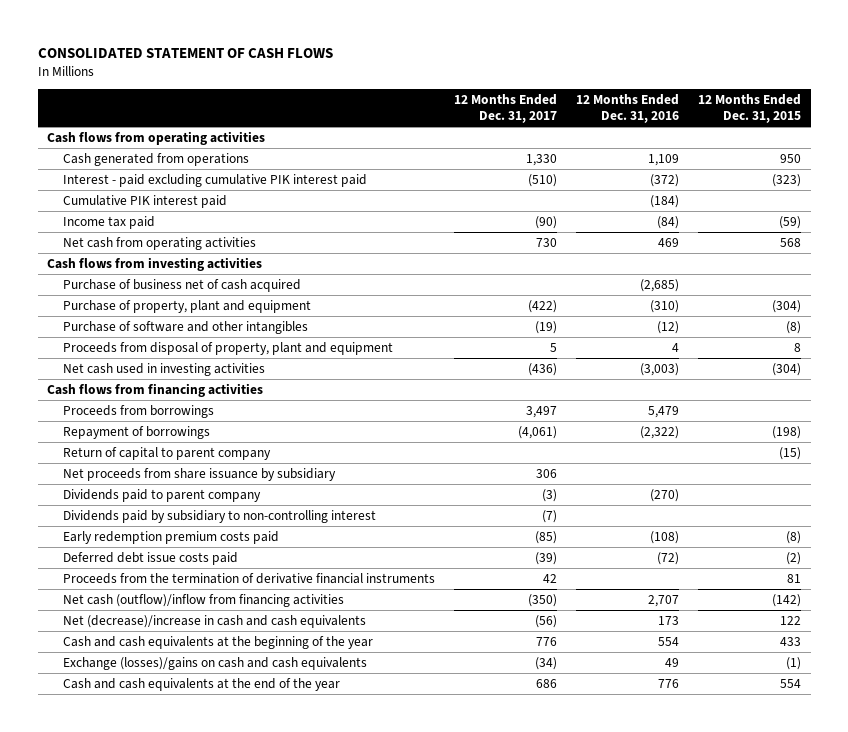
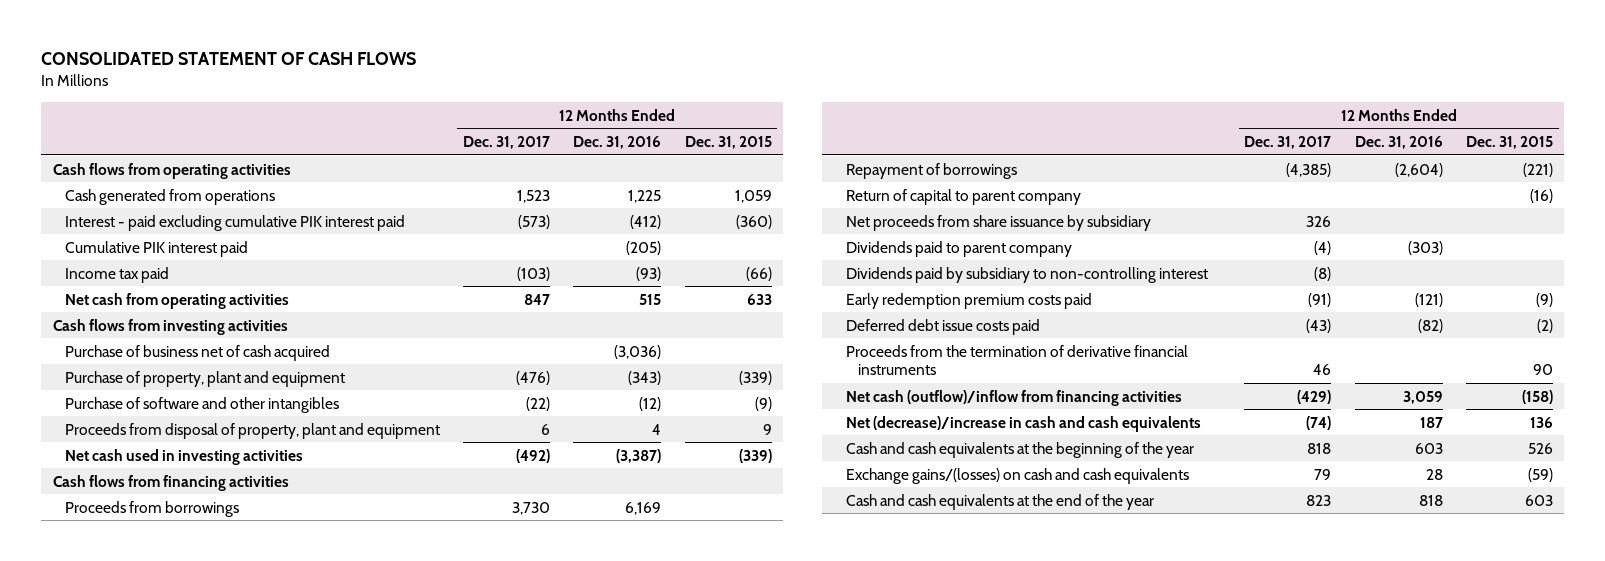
- Cash generated from operations | 1,330 | 1,109 | 950
- Interest - paid excluding cumulative PIK interest paid | (510) | (372) | (323)
- Cumulative PIK interest paid | | (184) |
- Income tax paid | (90) | (84) | (59)
- Net cash from operating activities | 730 | 469 | 568
+ Cash generated from operations | 1,523 | 1,225 | 1,059
+ Interest - paid excluding cumulative PIK interest paid | (573) | (412) | (360)
+ Cumulative PIK interest paid | | (205) |
+ Income tax paid | (103) | (93) | (66)
+ Net cash from operating activities | 847 | 515 | 633
- Purchase of business net of cash acquired | | (2,685) |
- Purchase of property, plant and equipment | (422) | (310) | (304)
- Purchase of software and other intangibles | (19) | (12) | (8)
- Proceeds from disposal of property, plant and equipment | 5 | 4 | 8
- Net cash used in investing activities | (436) | (3,003) | (304)
+ Purchase of business net of cash acquired | | (3,036) |
+ Purchase of property, plant and equipment | (476) | (343) | (339)
+ Purchase of software and other intangibles | (22) | (12) | (9)
+ Proceeds from disposal of property, plant and equipment | 6 | 4 | 9
+ Net cash used in investing activities | (492) | (3,387) | (339)
- Proceeds from borrowings | 3,497 | 5,479 |
- Repayment of borrowings | (4,061) | (2,322) | (198)
- Return of capital to parent company | | | (15)
- Net proceeds from share issuance by subsidiary | 306 | |
- Dividends paid to parent company | (3) | (270) |
- Dividends paid by subsidiary to non-controlling interest | (7) | |
- Early redemption premium costs paid | (85) | (108) | (8)
- Deferred debt issue costs paid | (39) | (72) | (2)
- Proceeds from the termination of derivative financial instruments | 42 | | 81
- Net cash (outflow)/inflow from financing activities | (350) | 2,707 | (142)
- Net (decrease)/increase in cash and cash equivalents | (56) | 173 | 122
- Cash and cash equivalents at the beginning of the year | 776 | 554 | 433
- Exchange (losses)/gains on cash and cash equivalents | (34) | 49 | (1)
- Cash and cash equivalents at the end of the year | 686 | 776 | 554
+ Proceeds from borrowings | 3,730 | 6,169 |
+ Repayment of borrowings | (4,385) | (2,604) | (221)
+ Return of capital to parent company | | | (16)
+ Net proceeds from share issuance by subsidiary | 326 | |
+ Dividends paid to parent company | (4) | (303) |
+ Dividends paid by subsidiary to non-controlling interest | (8) | |
+ Early redemption premium costs paid | (91) | (121) | (9)
+ Deferred debt issue costs paid | (43) | (82) | (2)
+ Proceeds from the termination of derivative financial instruments | 46 | | 90
+ Net cash (outflow)/inflow from financing activities | (429) | 3,059 | (158)
+ Net (decrease)/increase in cash and cash equivalents | (74) | 187 | 136
+ Cash and cash equivalents at the beginning of the year | 818 | 603 | 526
+ Exchange gains/(losses) on cash and cash equivalents | 79 | 28 | (59)
+ Cash and cash equivalents at the end of the year | 823 | 818 | 603

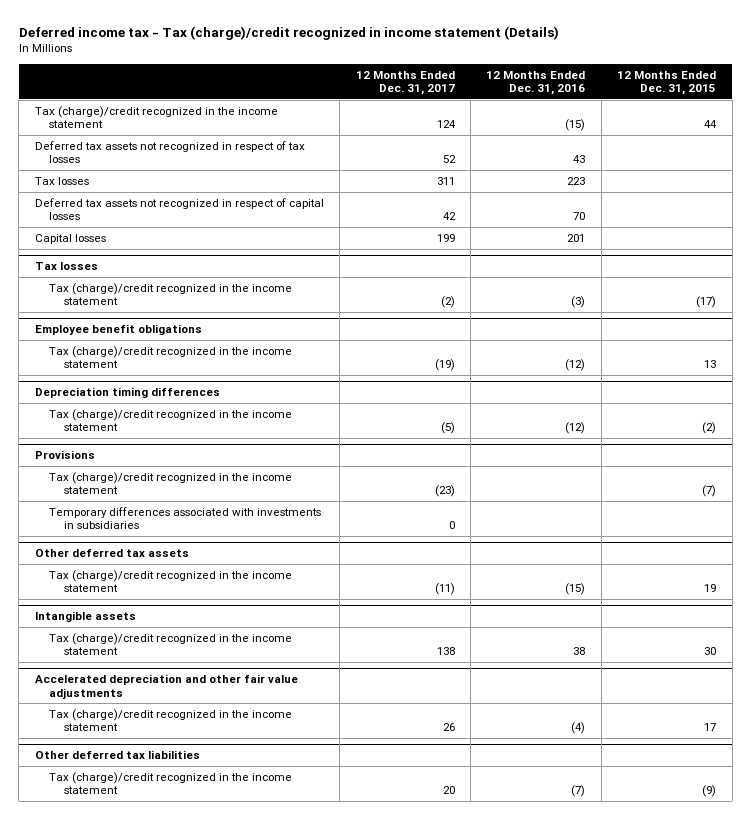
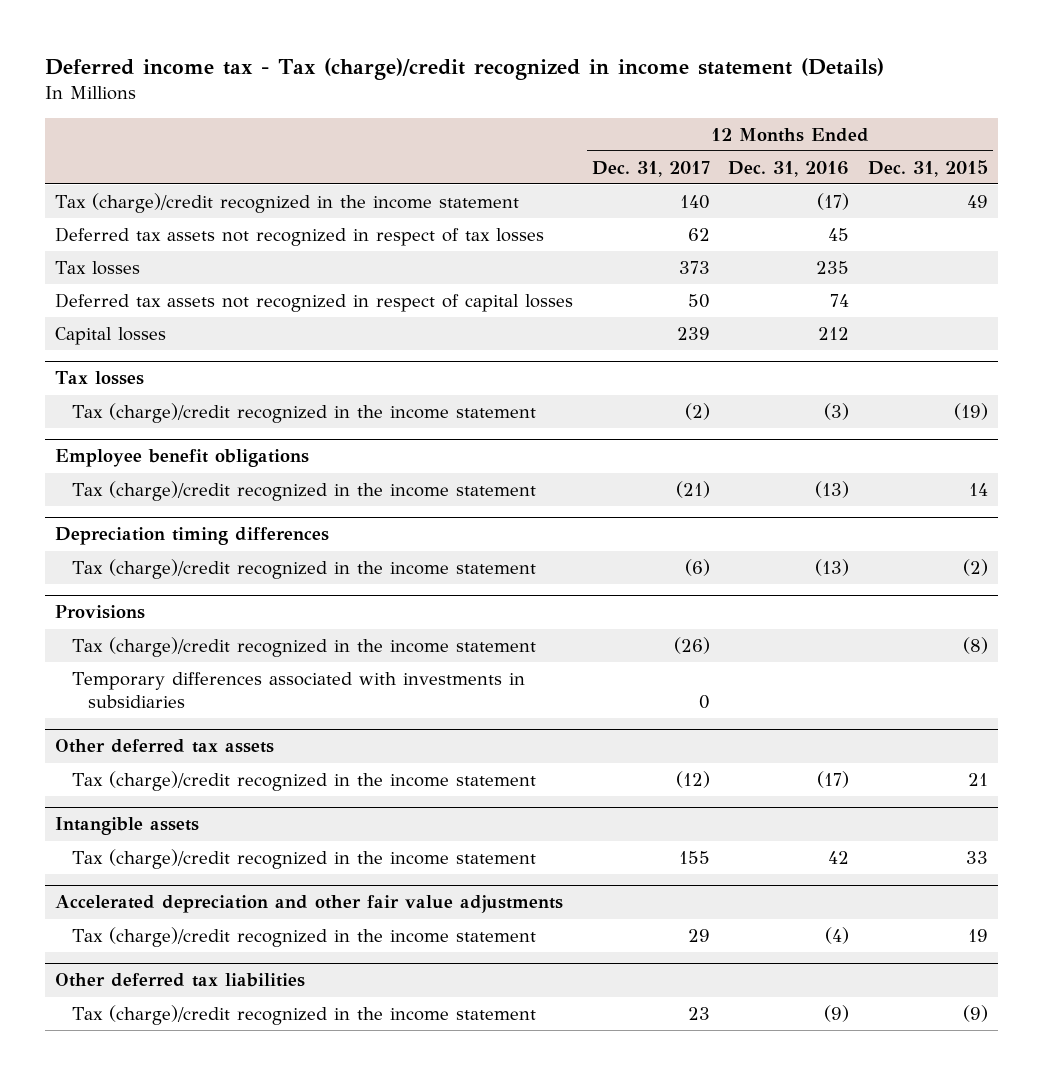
- Tax (charge)/credit recognized in the income statement | 124 | (15) | 44
- Deferred tax assets not recognized in respect of tax losses | 52 | 43 |
- Tax losses | 311 | 223 |
- Deferred tax assets not recognized in respect of capital losses | 42 | 70 |
- Capital losses | 199 | 201 |
+ Tax (charge)/credit recognized in the income statement | 140 | (17) | 49
+ Deferred tax assets not recognized in respect of tax losses | 62 | 45 |
+ Tax losses | 373 | 235 |
+ Deferred tax assets not recognized in respect of capital losses | 50 | 74 |
+ Capital losses | 239 | 212 |
@ Tax losses
- Tax (charge)/credit recognized in the income statement | (2) | (3) | (17)
+ Tax (charge)/credit recognized in the income statement | (2) | (3) | (19)
@ Employee benefit obligations
- Tax (charge)/credit recognized in the income statement | (19) | (12) | 13
+ Tax (charge)/credit recognized in the income statement | (21) | (13) | 14
@ Depreciation timing differences
- Tax (charge)/credit recognized in the income statement | (5) | (12) | (2)
+ Tax (charge)/credit recognized in the income statement | (6) | (13) | (2)
@ Provisions
- Tax (charge)/credit recognized in the income statement | (23) | | (7)
+ Tax (charge)/credit recognized in the income statement | (26) | | (8)
@ Other deferred tax assets
- Tax (charge)/credit recognized in the income statement | (11) | (15) | 19
+ Tax (charge)/credit recognized in the income statement | (12) | (17) | 21
@ Intangible assets
- Tax (charge)/credit recognized in the income statement | 138 | 38 | 30
+ Tax (charge)/credit recognized in the income statement | 155 | 42 | 33
@ Accelerated depreciation and other fair value adjustments
- Tax (charge)/credit recognized in the income statement | 26 | (4) | 17
+ Tax (charge)/credit recognized in the income statement | 29 | (4) | 19
@ Other deferred tax liabilities
- Tax (charge)/credit recognized in the income statement | 20 | (7) | (9)
+ Tax (charge)/credit recognized in the income statement | 23 | (9) | (9)

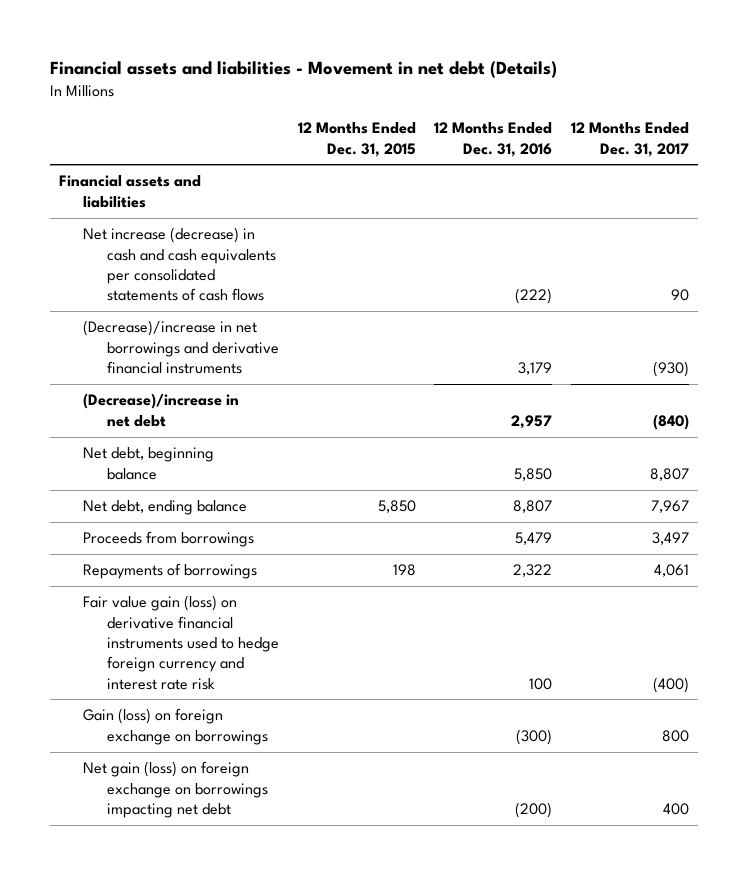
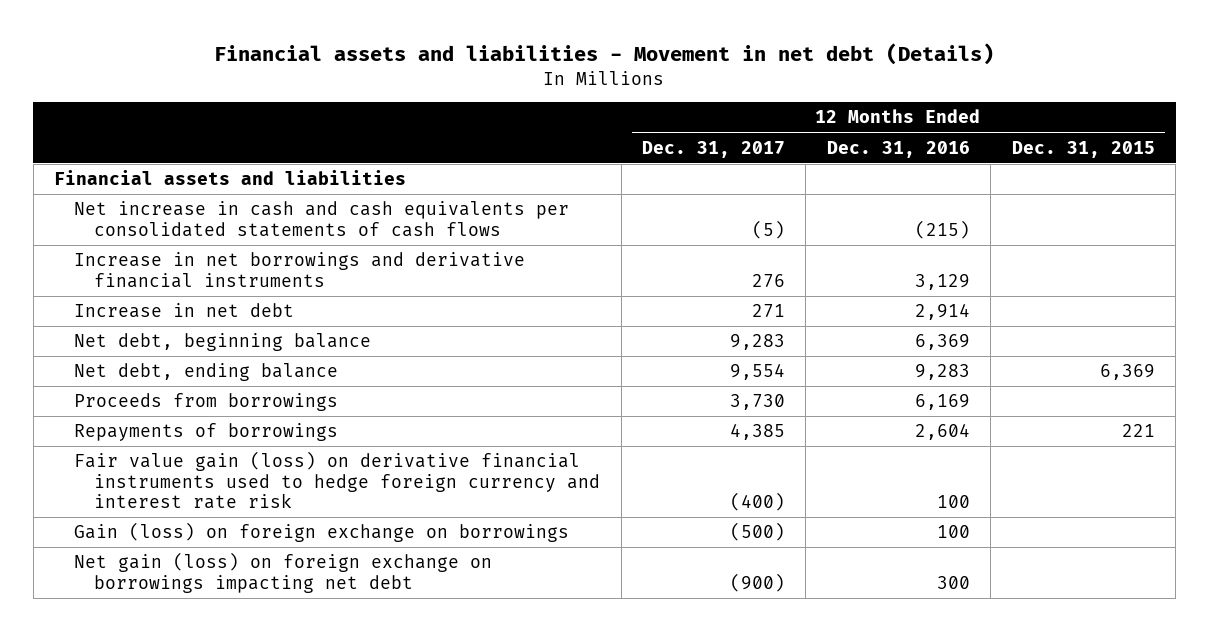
- | 12 Months Ended Dec. 31, 2015 | 12 Months Ended Dec. 31, 2016 | 12 Months Ended Dec. 31, 2017
+ | 12 Months Ended Dec. 31, 2017 | 12 Months Ended Dec. 31, 2016 | 12 Months Ended Dec. 31, 2015
- Net increase (decrease) in cash and cash equivalents per consolidated statements of cash flows | | (222) | 90
- (Decrease)/increase in net borrowings and derivative financial instruments | | 3,179 | (930)
- (Decrease)/increase in net debt | | 2,957 | (840)
- Net debt, beginning balance | | 5,850 | 8,807
- Net debt, ending balance | 5,850 | 8,807 | 7,967
- Proceeds from borrowings | | 5,479 | 3,497
- Repayments of borrowings | 198 | 2,322 | 4,061
+ Net increase in cash and cash equivalents per consolidated statements of cash flows | (5) | (215) |
+ Increase in net borrowings and derivative financial instruments | 276 | 3,129 |
+ Increase in net debt | 271 | 2,914 |
+ Net debt, beginning balance | 9,283 | 6,369 |
+ Net debt, ending balance | 9,554 | 9,283 | 6,369
+ Proceeds from borrowings | 3,730 | 6,169 |
+ Repayments of borrowings | 4,385 | 2,604 | 221
- Gain (loss) on foreign exchange on borrowings | | (300) | 800
- Net gain (loss) on foreign exchange on borrowings impacting net debt | | (200) | 400
+ Gain (loss) on foreign exchange on borrowings | (500) | 100 |
+ Net gain (loss) on foreign exchange on borrowings impacting net debt | (900) | 300 |

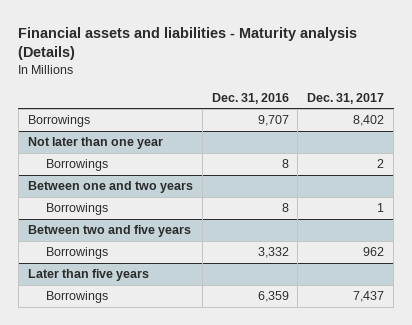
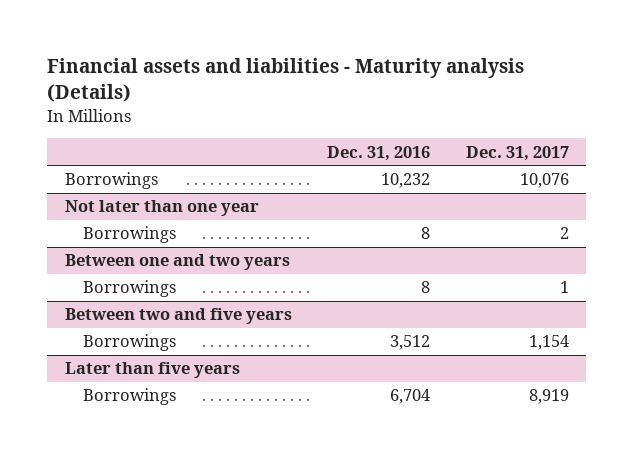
- Borrowings | 9,707 | 8,402
+ Borrowings | 10,232 | 10,076
@ Between two and five years
- Borrowings | 3,332 | 962
+ Borrowings | 3,512 | 1,154
@ Later than five years
- Borrowings | 6,359 | 7,437
+ Borrowings | 6,704 | 8,919

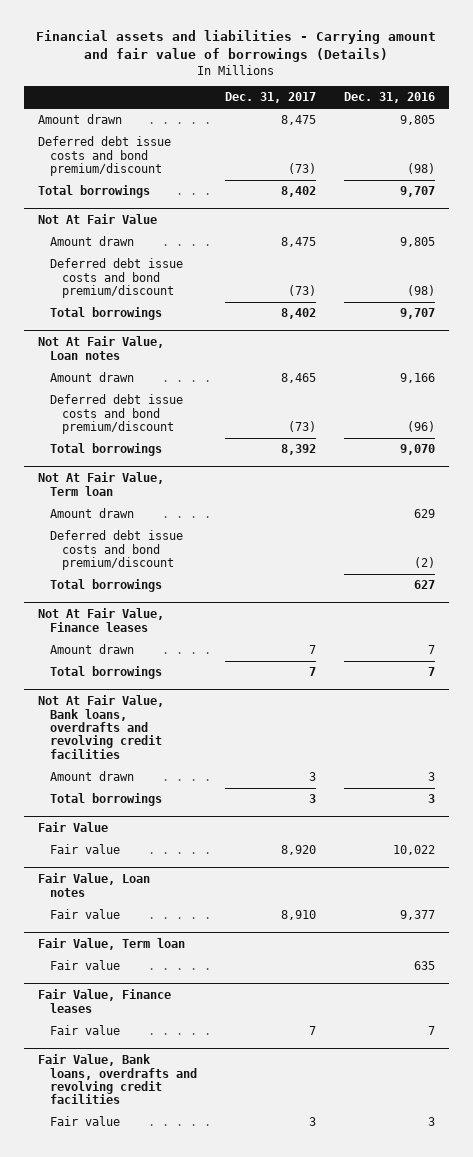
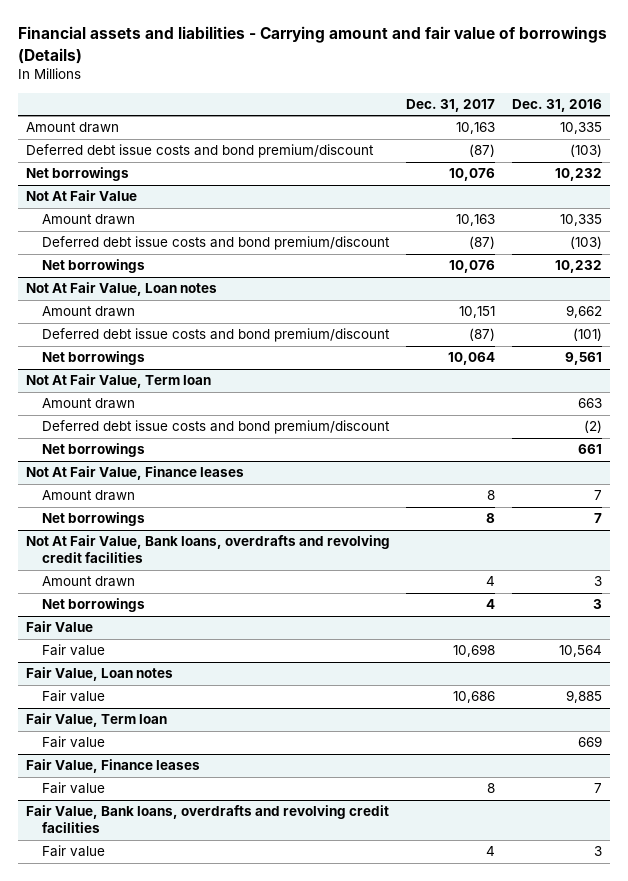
- Amount drawn | 8,475 | 9,805
- Deferred debt issue costs and bond premium/discount | (73) | (98)
- Total borrowings | 8,402 | 9,707
+ Amount drawn | 10,163 | 10,335
+ Deferred debt issue costs and bond premium/discount | (87) | (103)
+ Net borrowings | 10,076 | 10,232
@ Not At Fair Value
- Amount drawn | 8,475 | 9,805
- Deferred debt issue costs and bond premium/discount | (73) | (98)
- Total borrowings | 8,402 | 9,707
+ Amount drawn | 10,163 | 10,335
+ Deferred debt issue costs and bond premium/discount | (87) | (103)
+ Net borrowings | 10,076 | 10,232
@ Not At Fair Value, Loan notes
- Amount drawn | 8,465 | 9,166
- Deferred debt issue costs and bond premium/discount | (73) | (96)
- Total borrowings | 8,392 | 9,070
+ Amount drawn | 10,151 | 9,662
+ Deferred debt issue costs and bond premium/discount | (87) | (101)
+ Net borrowings | 10,064 | 9,561
@ Not At Fair Value, Term loan
- Amount drawn | | 629
+ Amount drawn | | 663
- Total borrowings | | 627
+ Net borrowings | | 661
@ Not At Fair Value, Finance leases
- Amount drawn | 7 | 7
- Total borrowings | 7 | 7
+ Amount drawn | 8 | 7
+ Net borrowings | 8 | 7
@ Not At Fair Value, Bank loans, overdrafts and revolving credit facilities
- Amount drawn | 3 | 3
- Total borrowings | 3 | 3
+ Amount drawn | 4 | 3
+ Net borrowings | 4 | 3
@ Fair Value
- Fair value | 8,920 | 10,022
+ Fair value | 10,698 | 10,564
@ Fair Value, Loan notes
- Fair value | 8,910 | 9,377
+ Fair value | 10,686 | 9,885
@ Fair Value, Term loan
- Fair value | | 635
+ Fair value | | 669
@ Fair Value, Finance leases
- Fair value | 7 | 7
+ Fair value | 8 | 7
@ Fair Value, Bank loans, overdrafts and revolving credit facilities
- Fair value | 3 | 3
+ Fair value | 4 | 3

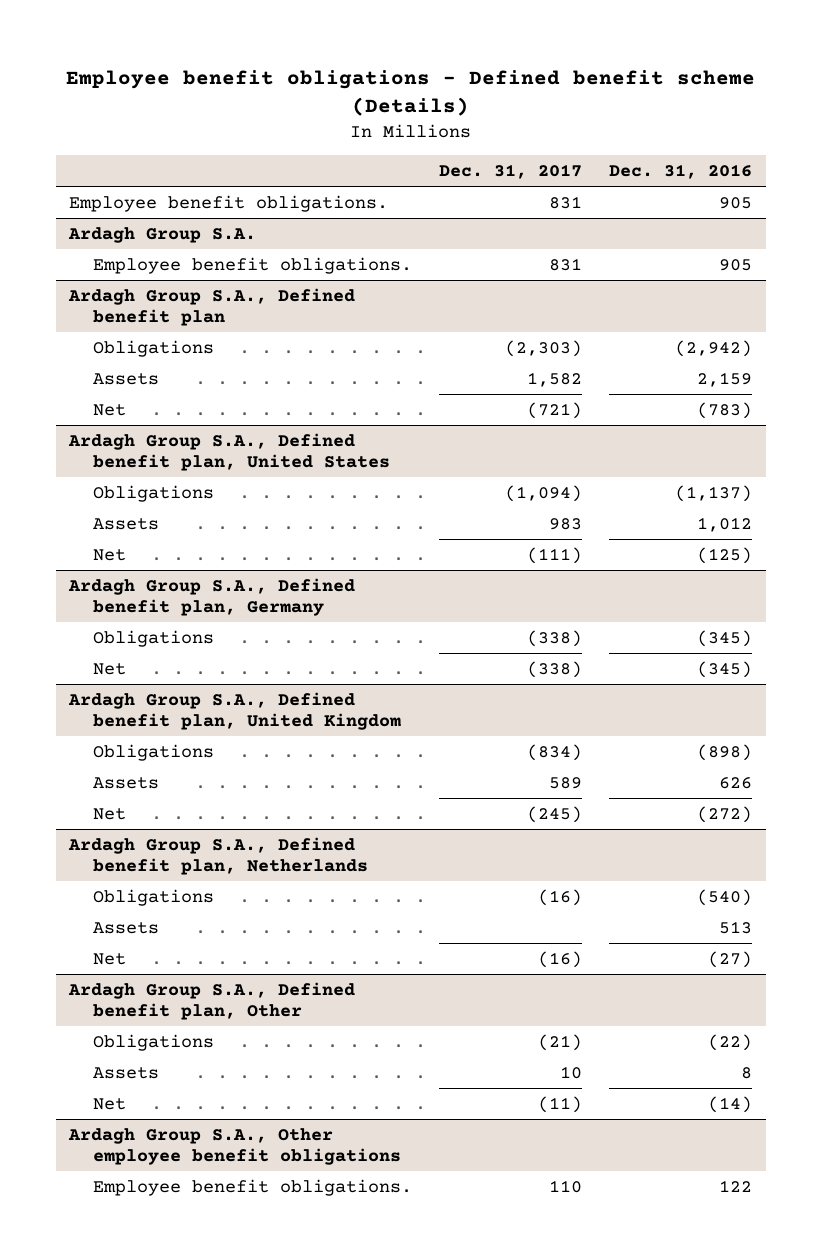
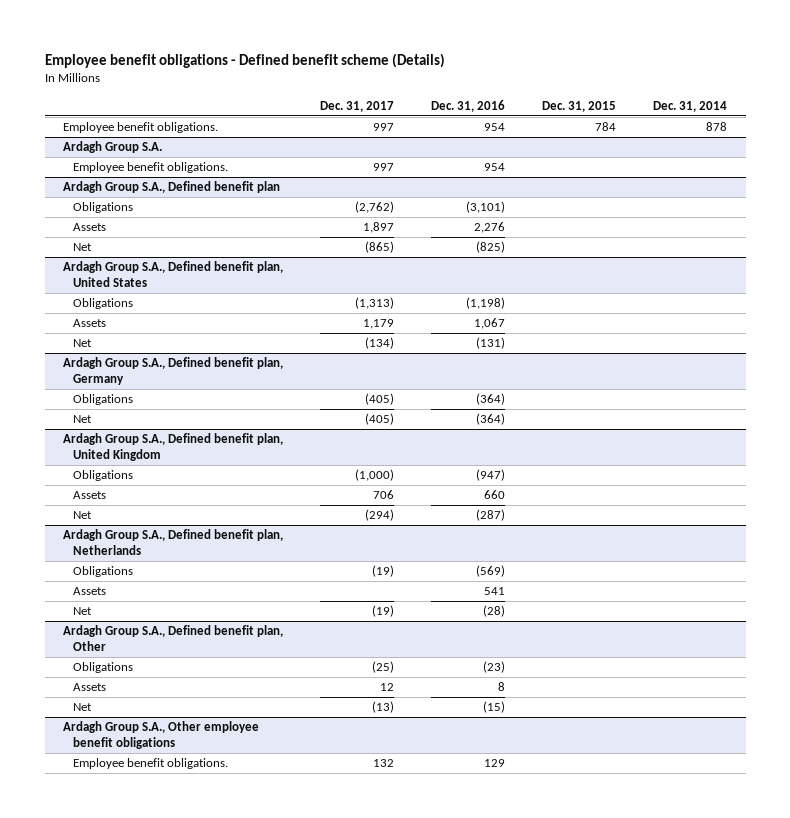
- | Dec. 31, 2017 | Dec. 31, 2016
+ | Dec. 31, 2017 | Dec. 31, 2016 | Dec. 31, 2015 | Dec. 31, 2014
- Employee benefit obligations. | 831 | 905
+ Employee benefit obligations. | 997 | 954 | 784 | 878
@ Ardagh Group S.A.
- Employee benefit obligations. | 831 | 905
+ Employee benefit obligations. | 997 | 954 | |
@ Ardagh Group S.A., Defined benefit plan
- Obligations | (2,303) | (2,942)
- Assets | 1,582 | 2,159
- Net | (721) | (783)
+ Obligations | (2,762) | (3,101) | |
+ Assets | 1,897 | 2,276 | |
+ Net | (865) | (825) | |
@ Ardagh Group S.A., Defined benefit plan, United States
- Obligations | (1,094) | (1,137)
- Assets | 983 | 1,012
- Net | (111) | (125)
+ Obligations | (1,313) | (1,198) | |
+ Assets | 1,179 | 1,067 | |
+ Net | (134) | (131) | |
@ Ardagh Group S.A., Defined benefit plan, Germany
- Obligations | (338) | (345)
- Net | (338) | (345)
+ Obligations | (405) | (364) | |
+ Net | (405) | (364) | |
@ Ardagh Group S.A., Defined benefit plan, United Kingdom
- Obligations | (834) | (898)
- Assets | 589 | 626
- Net | (245) | (272)
+ Obligations | (1,000) | (947) | |
+ Assets | 706 | 660 | |
+ Net | (294) | (287) | |
@ Ardagh Group S.A., Defined benefit plan, Netherlands
- Obligations | (16) | (540)
- Assets | | 513
- Net | (16) | (27)
+ Obligations | (19) | (569) | |
+ Assets | | 541 | |
+ Net | (19) | (28) | |
@ Ardagh Group S.A., Defined benefit plan, Other
- Obligations | (21) | (22)
- Assets | 10 | 8
- Net | (11) | (14)
+ Obligations | (25) | (23) | |
+ Assets | 12 | 8 | |
+ Net | (13) | (15) | |
@ Ardagh Group S.A., Other employee benefit obligations
- Employee benefit obligations. | 110 | 122
+ Employee benefit obligations. | 132 | 129 | |

